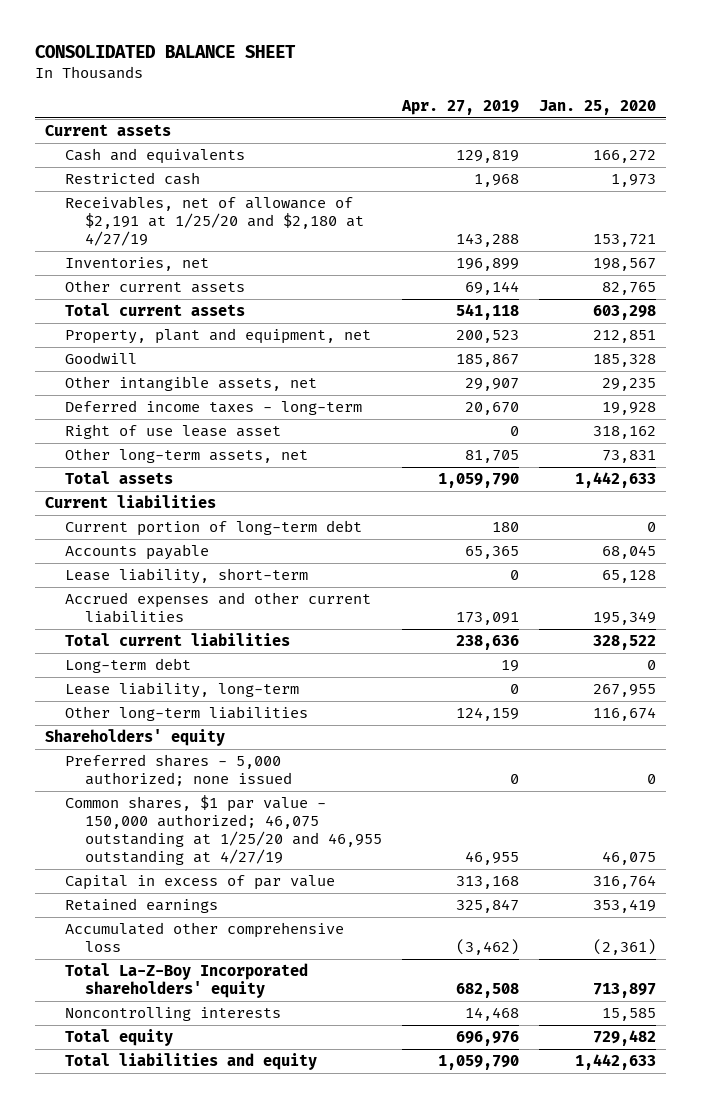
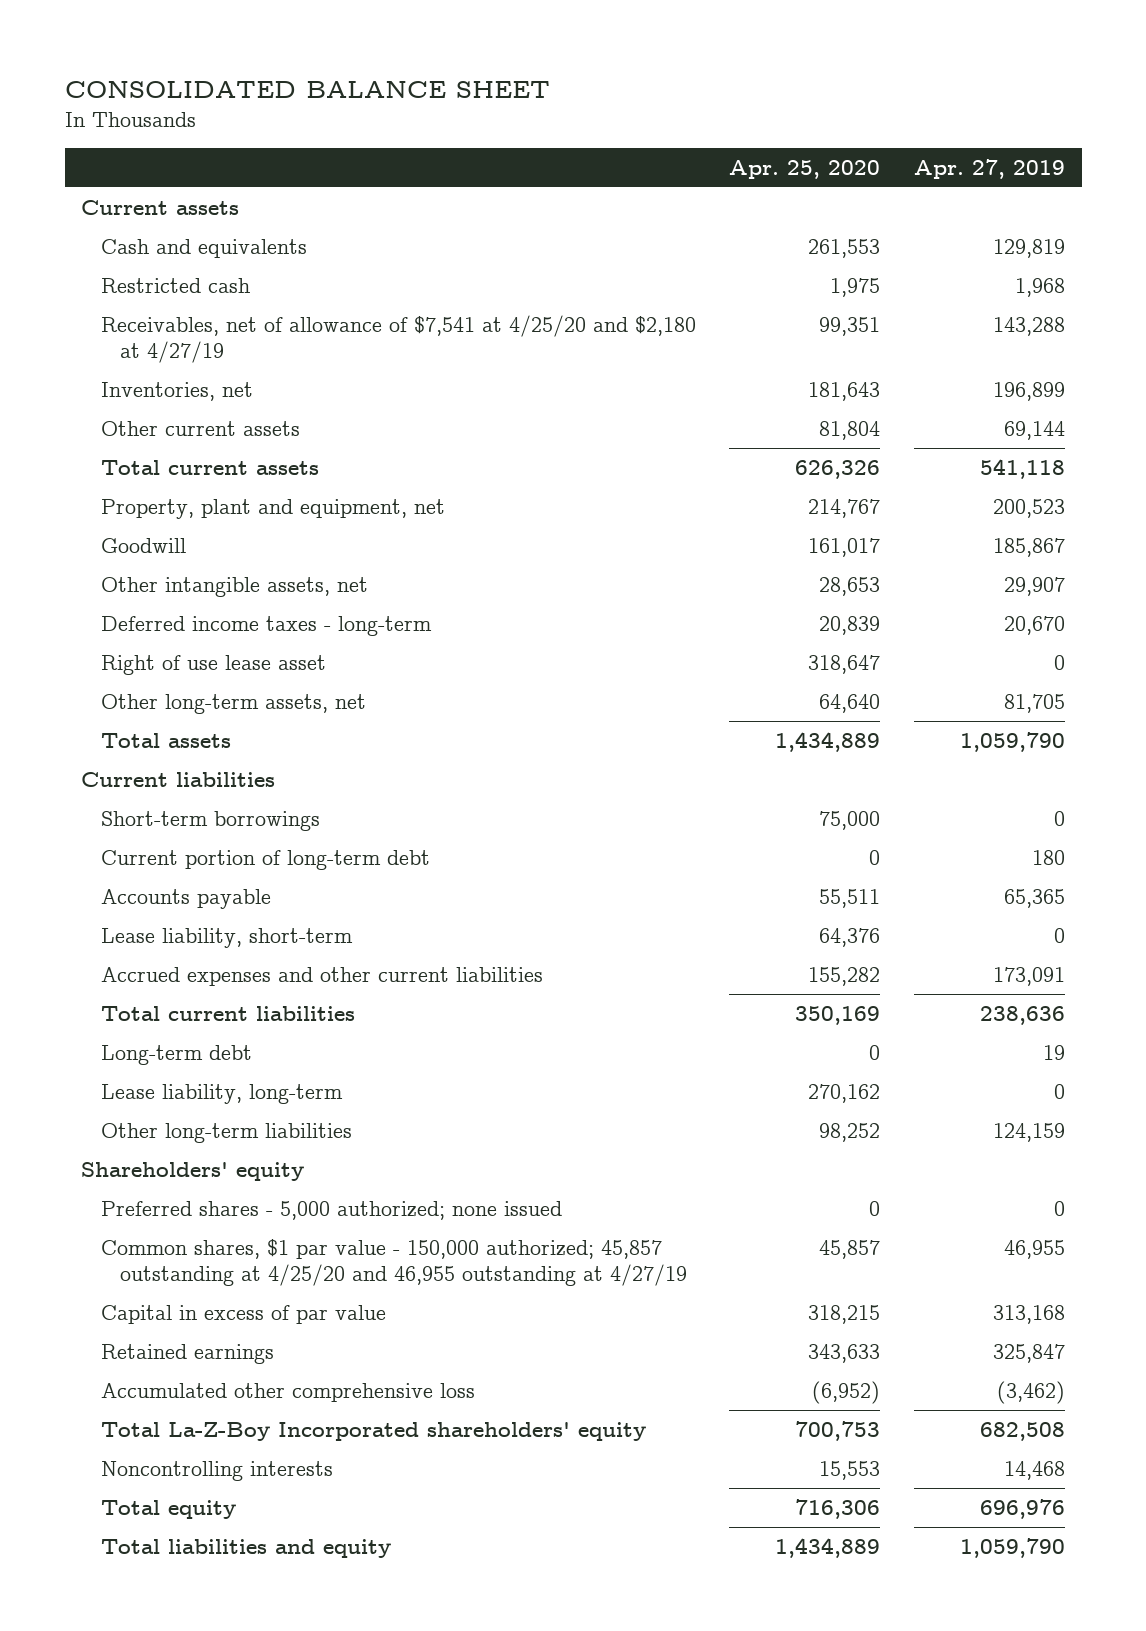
- | Apr. 27, 2019 | Jan. 25, 2020
+ | Apr. 25, 2020 | Apr. 27, 2019
- Receivables, net of allowance of $2,191 at 1/25/20 and $2,180 at 4/27/19 | 143,288 | 153,721
+ Receivables, net of allowance of $7,541 at 4/25/20 and $2,180 at 4/27/19 | 99,351 | 143,288
+ Short-term borrowings | 75,000 | 0
- Common shares, $1 par value - 150,000 authorized; 46,075 outstanding at 1/25/20 and 46,955 outstanding at 4/27/19 | 46,955 | 46,075
+ Common shares, $1 par value - 150,000 authorized; 45,857 outstanding at 4/25/20 and 46,955 outstanding at 4/27/19 | 45,857 | 46,955

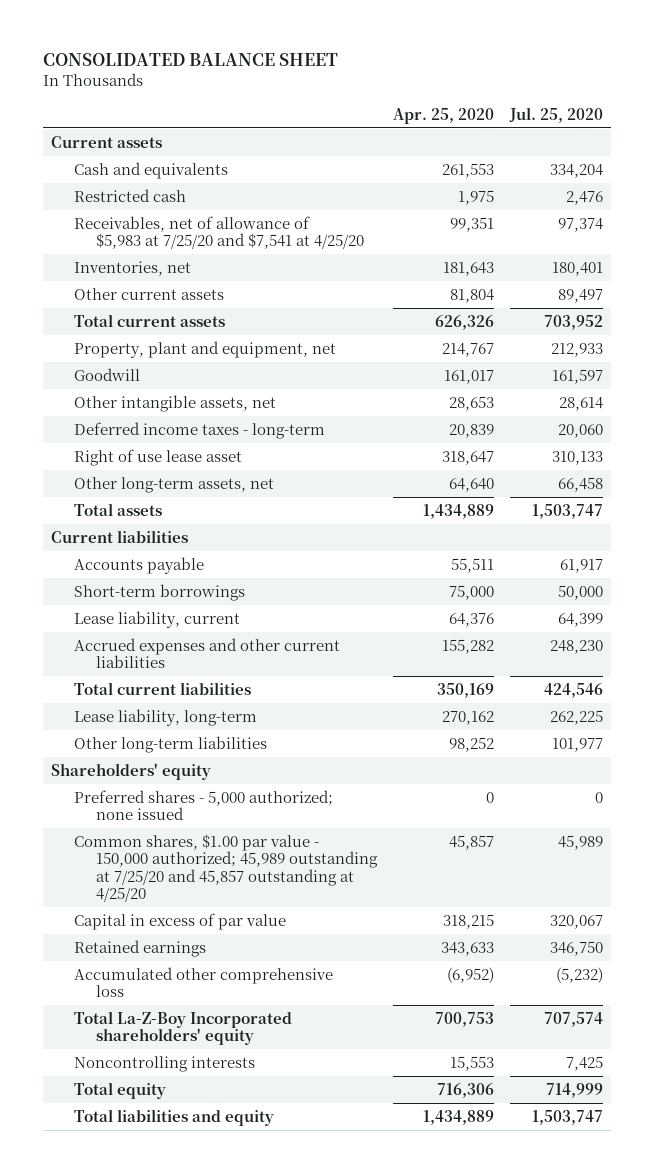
- | Apr. 25, 2020 | Apr. 27, 2019
+ | Apr. 25, 2020 | Jul. 25, 2020
- Receivables, net of allowance of $7,541 at 4/25/20 and $2,180 at 4/27/19 | 99,351 | 143,288
+ Receivables, net of allowance of $5,983 at 7/25/20 and $7,541 at 4/25/20 | 99,351 | 97,374
- Current portion of long-term debt | 0 | 180
- Lease liability, short-term | 64,376 | 0
moved down: Short-term borrowings | 75,000 | 50,000
+ Lease liability, current | 64,376 | 64,399
- Long-term debt | 0 | 19
- Common shares, $1 par value - 150,000 authorized; 45,857 outstanding at 4/25/20 and 46,955 outstanding at 4/27/19 | 45,857 | 46,955
+ Common shares, $1.00 par value - 150,000 authorized; 45,989 outstanding at 7/25/20 and 45,857 outstanding at 4/25/20 | 45,857 | 45,989

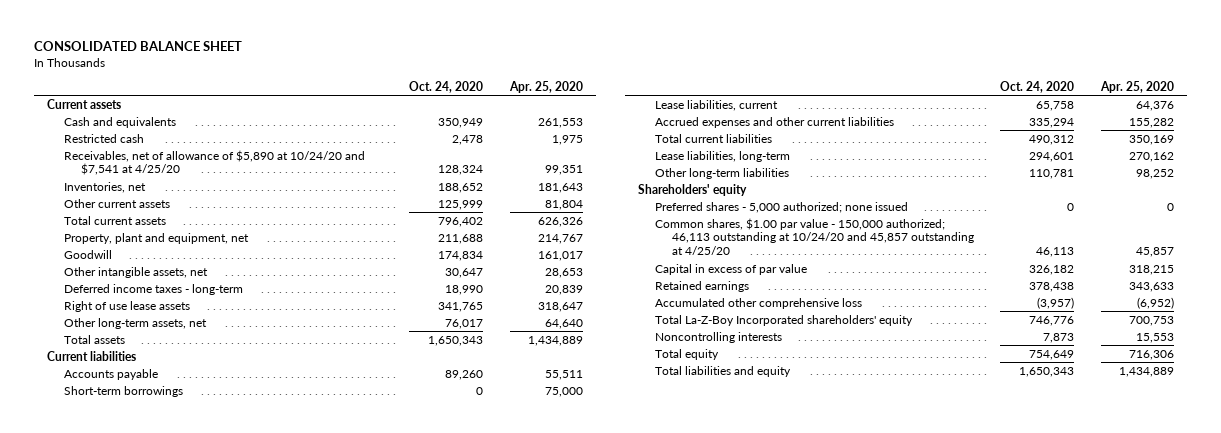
- | Apr. 25, 2020 | Jul. 25, 2020
+ | Oct. 24, 2020 | Apr. 25, 2020
- Receivables, net of allowance of $5,983 at 7/25/20 and $7,541 at 4/25/20 | 99,351 | 97,374
+ Receivables, net of allowance of $5,890 at 10/24/20 and $7,541 at 4/25/20 | 128,324 | 99,351
- Right of use lease asset | 318,647 | 310,133
+ Right of use lease assets | 341,765 | 318,647
- Lease liability, current | 64,376 | 64,399
+ Lease liabilities, current | 65,758 | 64,376
- Lease liability, long-term | 270,162 | 262,225
+ Lease liabilities, long-term | 294,601 | 270,162
- Common shares, $1.00 par value - 150,000 authorized; 45,989 outstanding at 7/25/20 and 45,857 outstanding at 4/25/20 | 45,857 | 45,989
+ Common shares, $1.00 par value - 150,000 authorized; 46,113 outstanding at 10/24/20 and 45,857 outstanding at 4/25/20 | 46,113 | 45,857

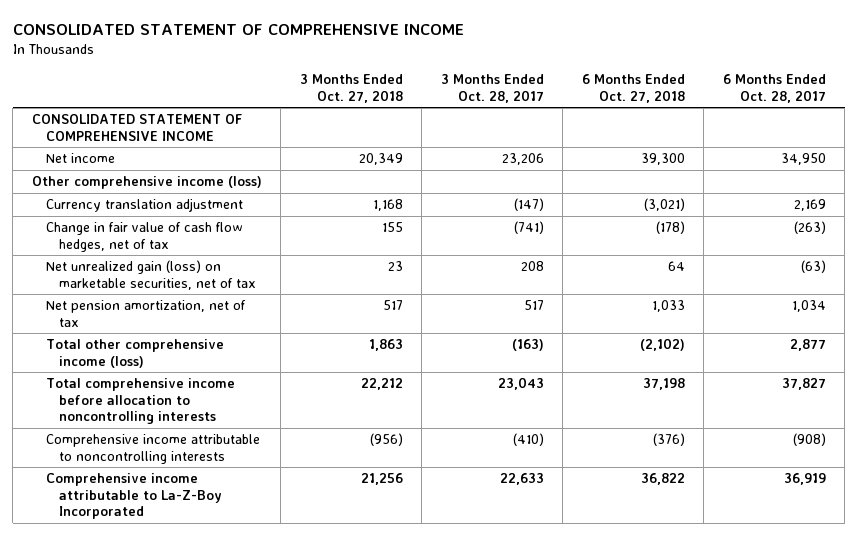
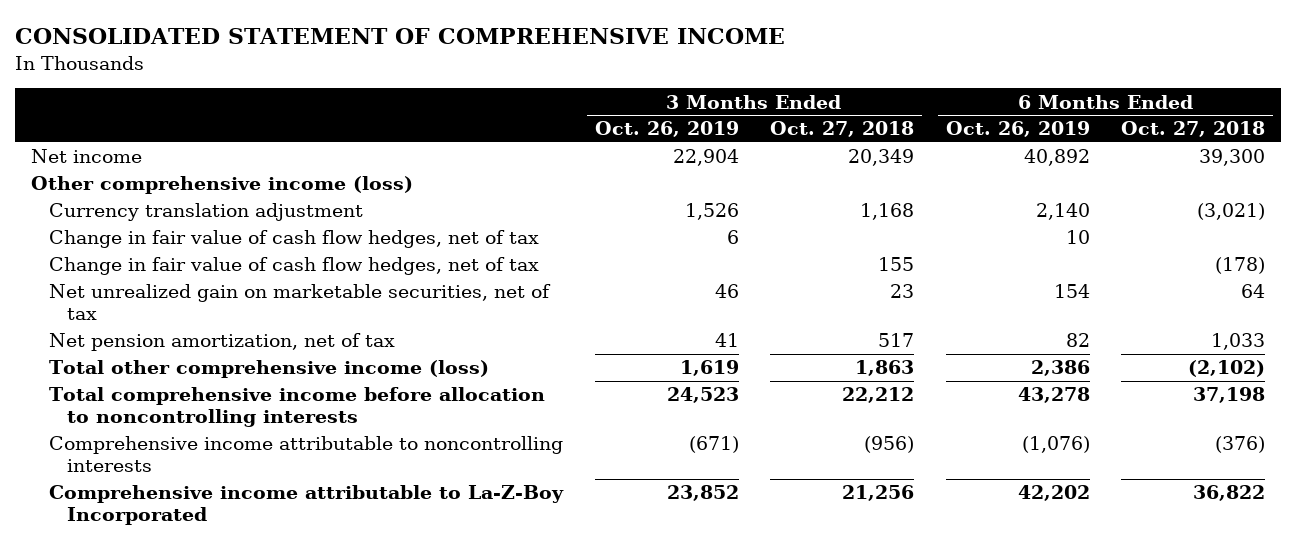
- | 3 Months Ended Oct. 27, 2018 | 3 Months Ended Oct. 28, 2017 | 6 Months Ended Oct. 27, 2018 | 6 Months Ended Oct. 28, 2017
+ | 3 Months Ended Oct. 26, 2019 | 3 Months Ended Oct. 27, 2018 | 6 Months Ended Oct. 26, 2019 | 6 Months Ended Oct. 27, 2018
- CONSOLIDATED STATEMENT OF COMPREHENSIVE INCOME
+ Change in fair value of cash flow hedges, net of tax | 6 | | 10 |
- Net unrealized gain (loss) on marketable securities, net of tax | 23 | 208 | 64 | (63)
+ Net unrealized gain on marketable securities, net of tax | 46 | 23 | 154 | 64

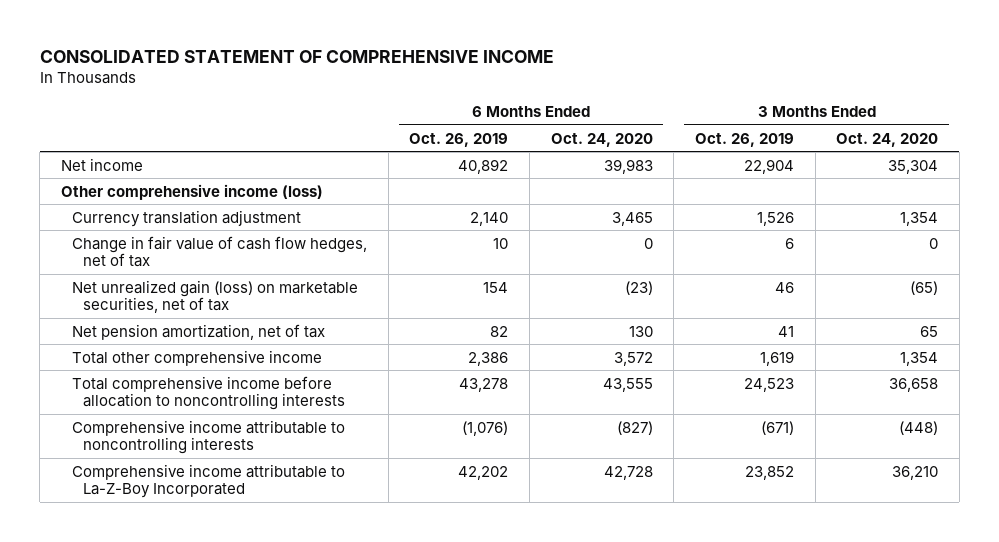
- | 3 Months Ended Oct. 26, 2019 | 3 Months Ended Oct. 27, 2018 | 6 Months Ended Oct. 26, 2019 | 6 Months Ended Oct. 27, 2018
+ | 6 Months Ended Oct. 26, 2019 | 6 Months Ended Oct. 24, 2020 | 3 Months Ended Oct. 26, 2019 | 3 Months Ended Oct. 24, 2020
- Change in fair value of cash flow hedges, net of tax | | 155 | | (178)
- Net unrealized gain on marketable securities, net of tax | 46 | 23 | 154 | 64
+ Net unrealized gain (loss) on marketable securities, net of tax | 154 | (23) | 46 | (65)
- Total other comprehensive income (loss) | 1,619 | 1,863 | 2,386 | (2,102)
+ Total other comprehensive income | 2,386 | 3,572 | 1,619 | 1,354

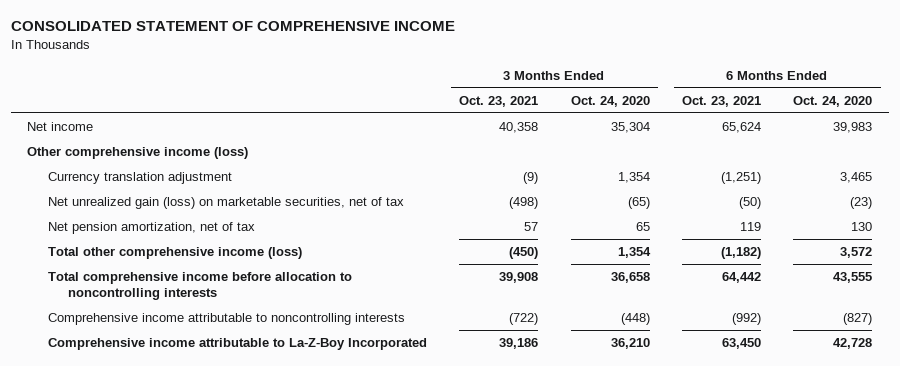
- | 6 Months Ended Oct. 26, 2019 | 6 Months Ended Oct. 24, 2020 | 3 Months Ended Oct. 26, 2019 | 3 Months Ended Oct. 24, 2020
+ | 3 Months Ended Oct. 23, 2021 | 3 Months Ended Oct. 24, 2020 | 6 Months Ended Oct. 23, 2021 | 6 Months Ended Oct. 24, 2020
- Change in fair value of cash flow hedges, net of tax | 10 | 0 | 6 | 0
- Total other comprehensive income | 2,386 | 3,572 | 1,619 | 1,354
+ Total other comprehensive income (loss) | (450) | 1,354 | (1,182) | 3,572

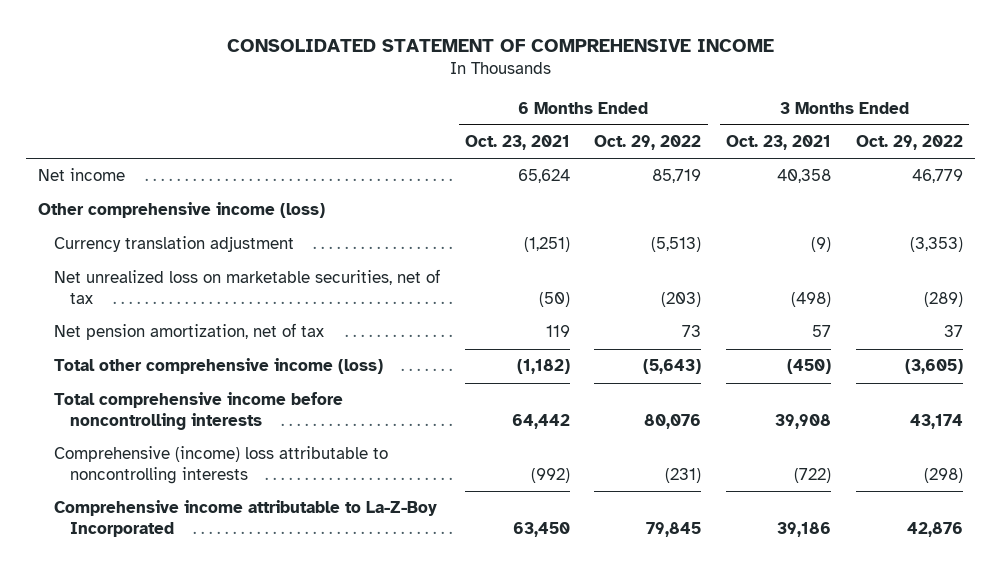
- | 3 Months Ended Oct. 23, 2021 | 3 Months Ended Oct. 24, 2020 | 6 Months Ended Oct. 23, 2021 | 6 Months Ended Oct. 24, 2020
+ | 6 Months Ended Oct. 23, 2021 | 6 Months Ended Oct. 29, 2022 | 3 Months Ended Oct. 23, 2021 | 3 Months Ended Oct. 29, 2022
- Net unrealized gain (loss) on marketable securities, net of tax | (498) | (65) | (50) | (23)
+ Net unrealized loss on marketable securities, net of tax | (50) | (203) | (498) | (289)
- Total comprehensive income before allocation to noncontrolling interests | 39,908 | 36,658 | 64,442 | 43,555
- Comprehensive income attributable to noncontrolling interests | (722) | (448) | (992) | (827)
+ Total comprehensive income before noncontrolling interests | 64,442 | 80,076 | 39,908 | 43,174
+ Comprehensive (income) loss attributable to noncontrolling interests | (992) | (231) | (722) | (298)

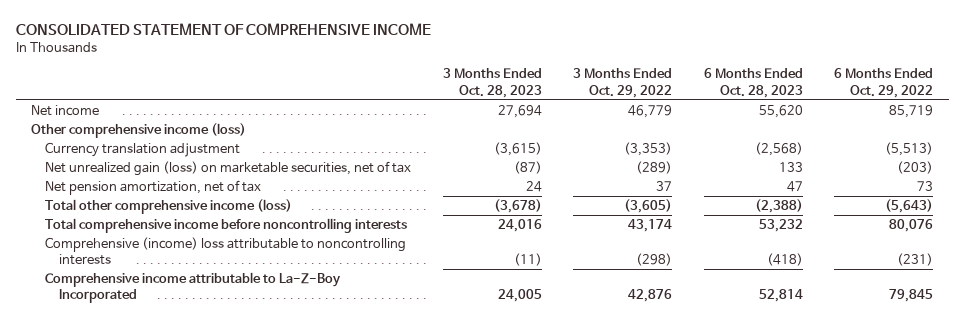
- | 6 Months Ended Oct. 23, 2021 | 6 Months Ended Oct. 29, 2022 | 3 Months Ended Oct. 23, 2021 | 3 Months Ended Oct. 29, 2022
+ | 3 Months Ended Oct. 28, 2023 | 3 Months Ended Oct. 29, 2022 | 6 Months Ended Oct. 28, 2023 | 6 Months Ended Oct. 29, 2022
- Net unrealized loss on marketable securities, net of tax | (50) | (203) | (498) | (289)
+ Net unrealized gain (loss) on marketable securities, net of tax | (87) | (289) | 133 | (203)

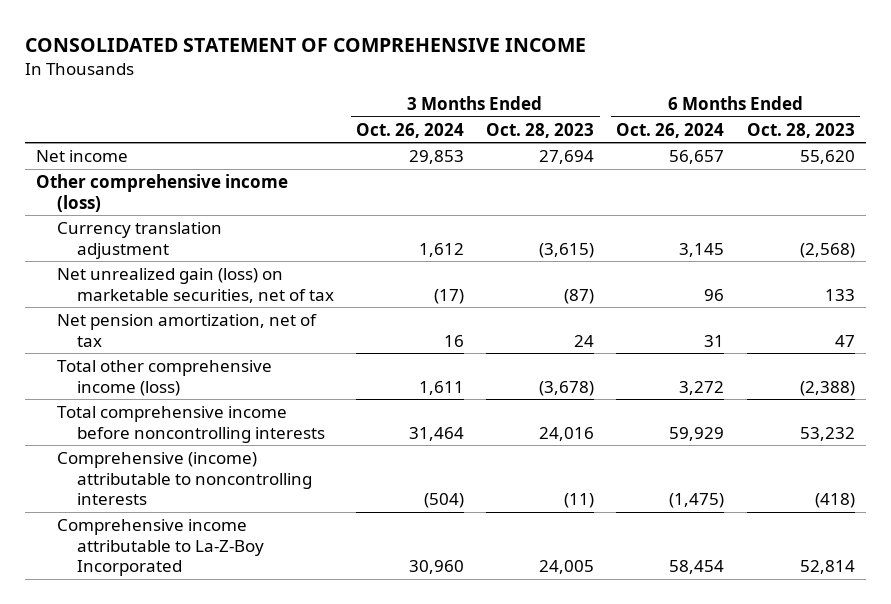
- | 3 Months Ended Oct. 28, 2023 | 3 Months Ended Oct. 29, 2022 | 6 Months Ended Oct. 28, 2023 | 6 Months Ended Oct. 29, 2022
+ | 3 Months Ended Oct. 26, 2024 | 3 Months Ended Oct. 28, 2023 | 6 Months Ended Oct. 26, 2024 | 6 Months Ended Oct. 28, 2023
- Comprehensive (income) loss attributable to noncontrolling interests | (11) | (298) | (418) | (231)
+ Comprehensive (income) attributable to noncontrolling interests | (504) | (11) | (1,475) | (418)

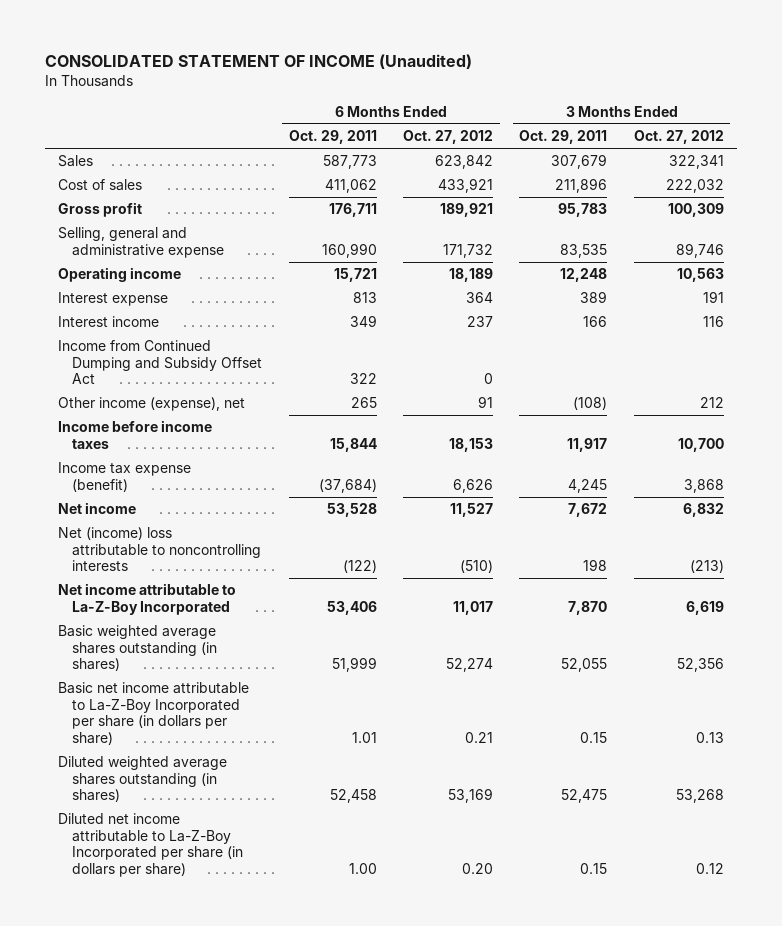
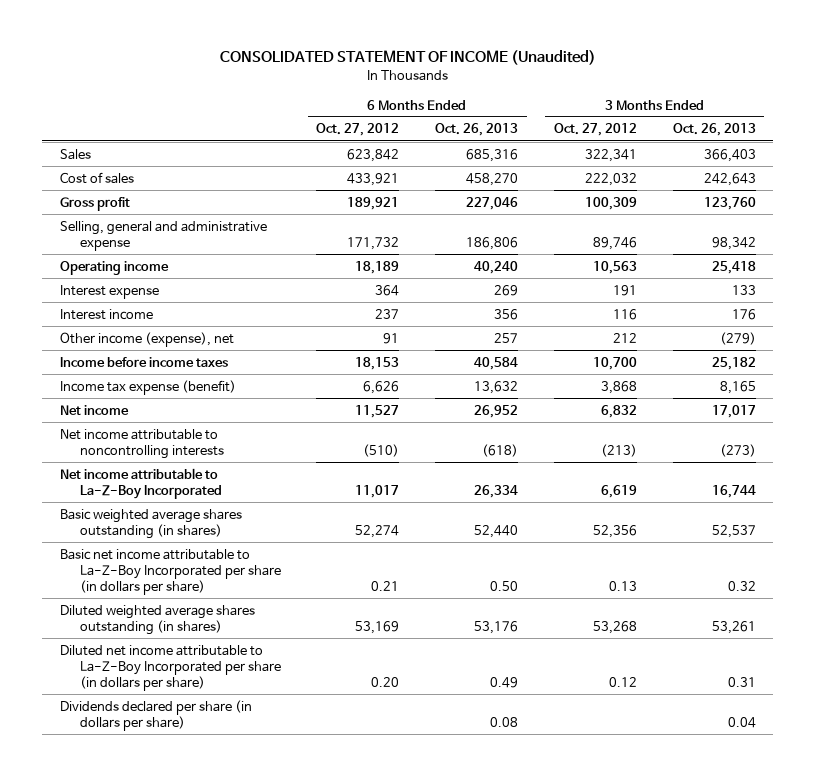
- | 6 Months Ended Oct. 29, 2011 | 6 Months Ended Oct. 27, 2012 | 3 Months Ended Oct. 29, 2011 | 3 Months Ended Oct. 27, 2012
+ | 6 Months Ended Oct. 27, 2012 | 6 Months Ended Oct. 26, 2013 | 3 Months Ended Oct. 27, 2012 | 3 Months Ended Oct. 26, 2013
- Income from Continued Dumping and Subsidy Offset Act | 322 | 0 | |
- Net (income) loss attributable to noncontrolling interests | (122) | (510) | 198 | (213)
+ Net income attributable to noncontrolling interests | (510) | (618) | (213) | (273)
+ Dividends declared per share (in dollars per share) | | 0.08 | | 0.04

